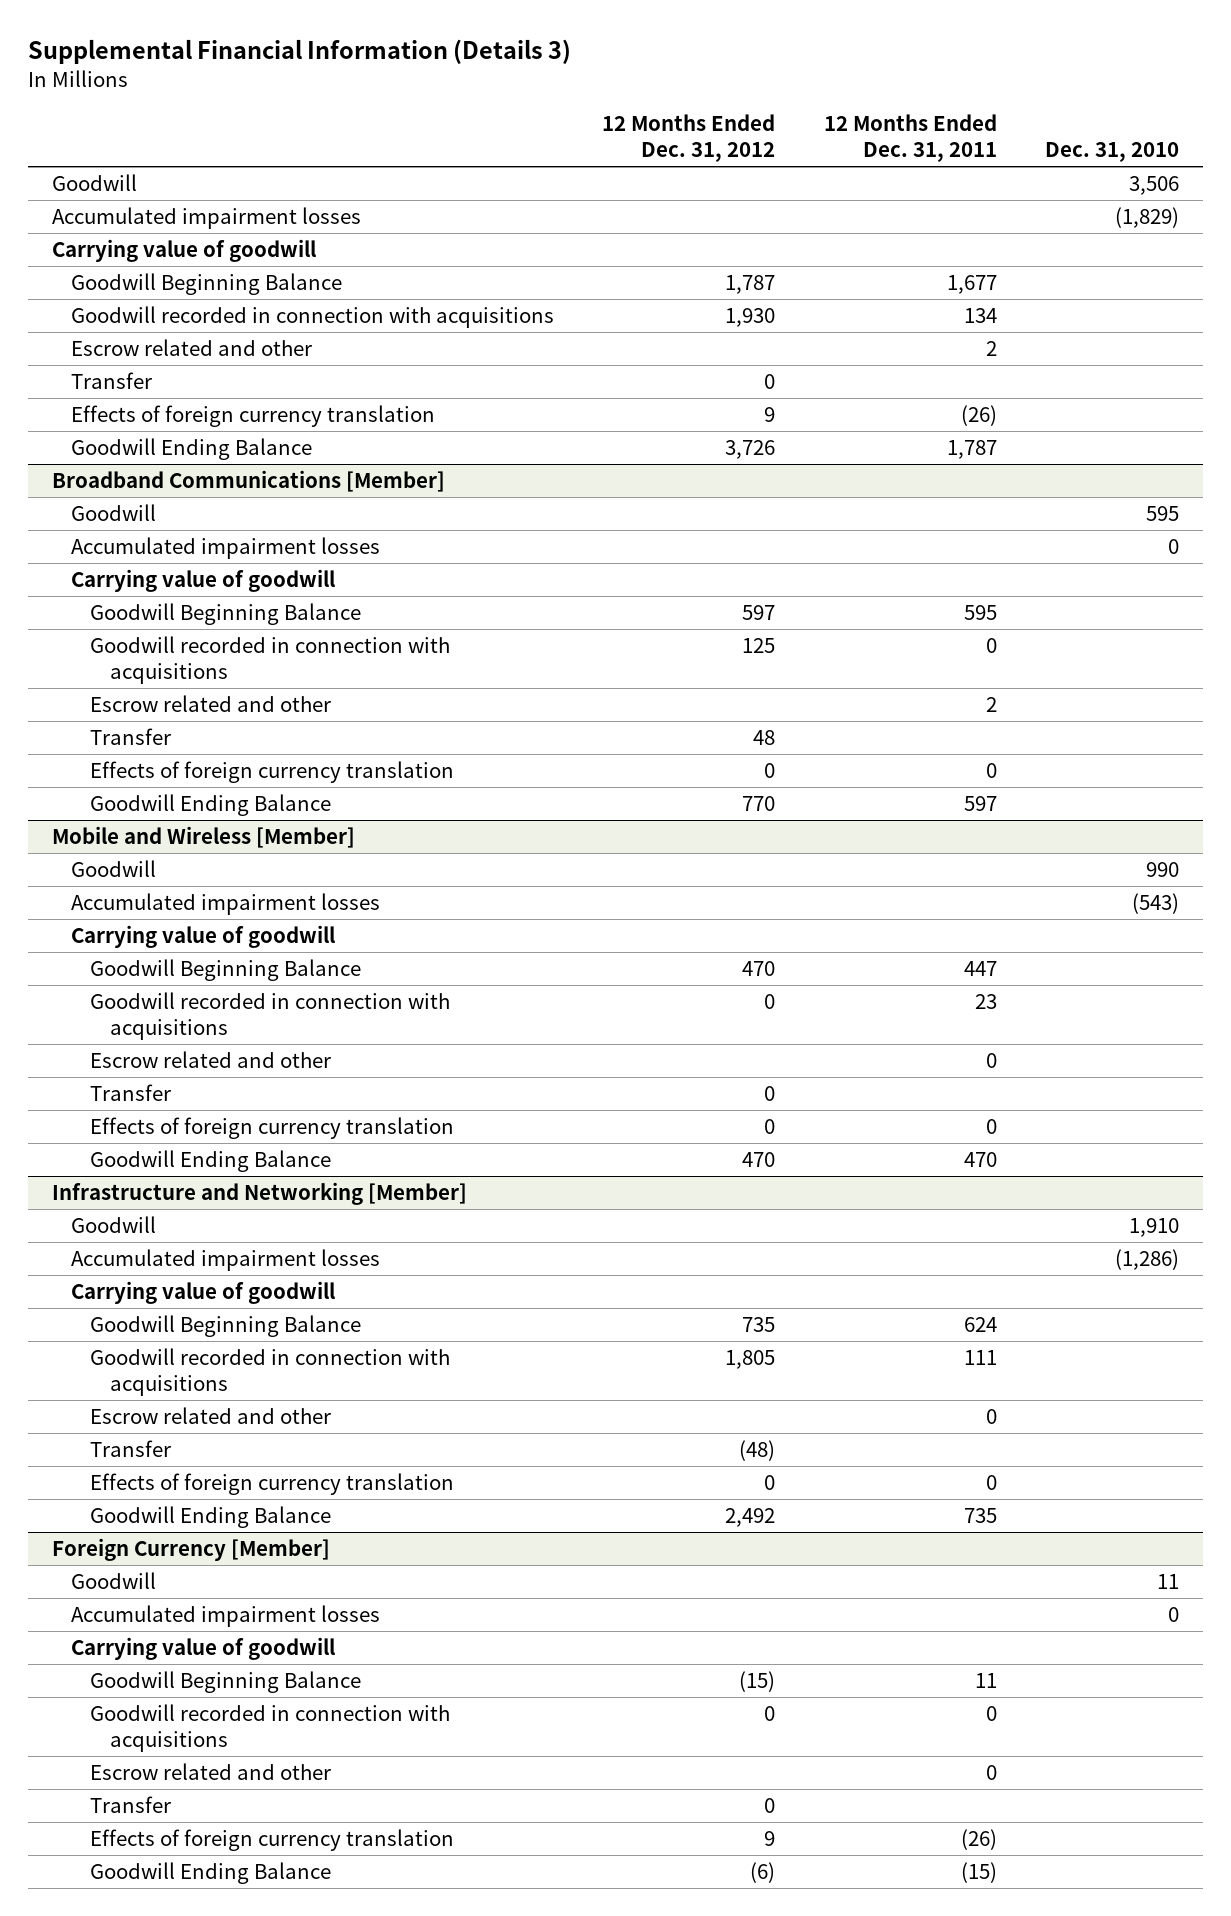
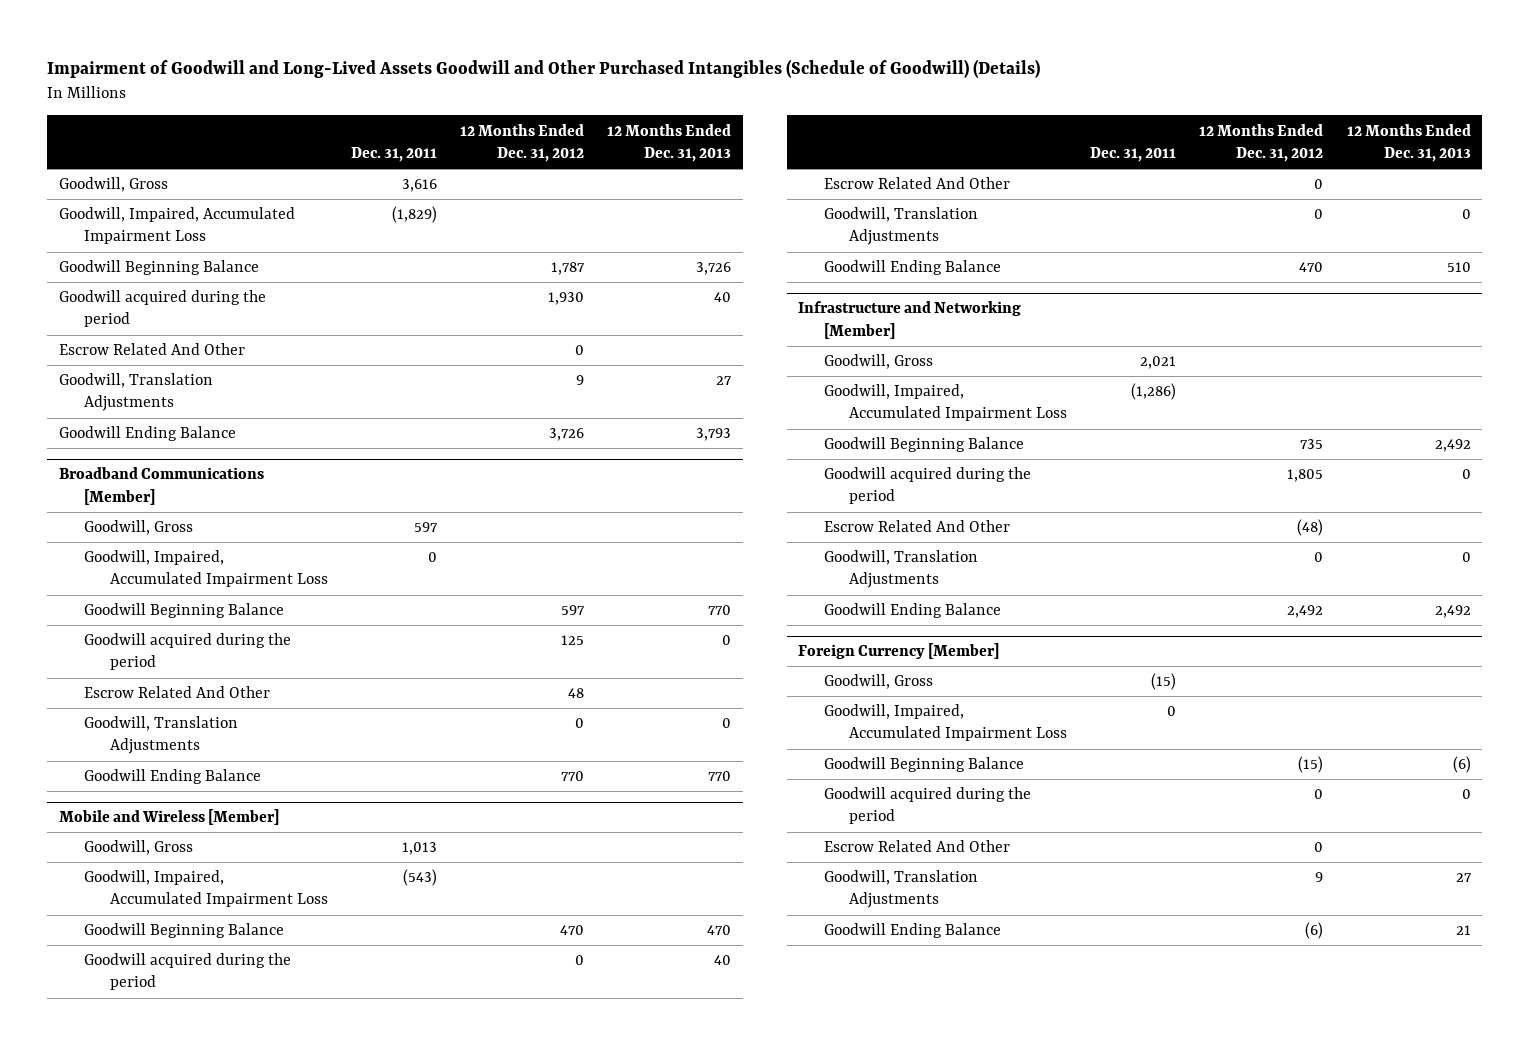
- Supplemental Financial Information (Details 3)
+ Impairment of Goodwill and Long-Lived Assets Goodwill and Other Purchased Intangibles (Schedule of Goodwill) (Details)
- | 12 Months Ended Dec. 31, 2012 | 12 Months Ended Dec. 31, 2011 | Dec. 31, 2010
+ | Dec. 31, 2011 | 12 Months Ended Dec. 31, 2012 | 12 Months Ended Dec. 31, 2013
- Goodwill | | | 3,506
- Accumulated impairment losses | | | (1,829)
- Carrying value of goodwill
+ Goodwill, Gross | 3,616 | |
+ Goodwill, Impaired, Accumulated Impairment Loss | (1,829) | |
- Goodwill recorded in connection with acquisitions | 1,930 | 134 |
- Escrow related and other | | 2 |
- Transfer | 0 | |
- Effects of foreign currency translation | 9 | (26) |
+ Goodwill acquired during the period | | 1,930 | 40
+ Escrow Related And Other | | 0 |
+ Goodwill, Translation Adjustments | | 9 | 27
@ Broadband Communications [Member]
- Goodwill | | | 595
- Accumulated impairment losses | | | 0
- Carrying value of goodwill
+ Goodwill, Gross | 597 | |
+ Goodwill, Impaired, Accumulated Impairment Loss | 0 | |
- Goodwill recorded in connection with acquisitions | 125 | 0 |
- Escrow related and other | | 2 |
- Transfer | 48 | |
- Effects of foreign currency translation | 0 | 0 |
+ Goodwill acquired during the period | | 125 | 0
+ Escrow Related And Other | | 48 |
+ Goodwill, Translation Adjustments | | 0 | 0
@ Mobile and Wireless [Member]
- Goodwill | | | 990
- Accumulated impairment losses | | | (543)
- Carrying value of goodwill
+ Goodwill, Gross | 1,013 | |
+ Goodwill, Impaired, Accumulated Impairment Loss | (543) | |
- Goodwill recorded in connection with acquisitions | 0 | 23 |
- Escrow related and other | | 0 |
- Transfer | 0 | |
- Effects of foreign currency translation | 0 | 0 |
+ Goodwill acquired during the period | | 0 | 40
+ Escrow Related And Other | | 0 |
+ Goodwill, Translation Adjustments | | 0 | 0
@ Infrastructure and Networking [Member]
- Goodwill | | | 1,910
- Accumulated impairment losses | | | (1,286)
- Carrying value of goodwill
+ Goodwill, Gross | 2,021 | |
+ Goodwill, Impaired, Accumulated Impairment Loss | (1,286) | |
- Goodwill recorded in connection with acquisitions | 1,805 | 111 |
- Escrow related and other | | 0 |
- Transfer | (48) | |
- Effects of foreign currency translation | 0 | 0 |
+ Goodwill acquired during the period | | 1,805 | 0
+ Escrow Related And Other | | (48) |
+ Goodwill, Translation Adjustments | | 0 | 0
@ Foreign Currency [Member]
- Goodwill | | | 11
- Accumulated impairment losses | | | 0
- Carrying value of goodwill
+ Goodwill, Gross | (15) | |
+ Goodwill, Impaired, Accumulated Impairment Loss | 0 | |
- Goodwill recorded in connection with acquisitions | 0 | 0 |
- Escrow related and other | | 0 |
- Transfer | 0 | |
- Effects of foreign currency translation | 9 | (26) |
+ Goodwill acquired during the period | | 0 | 0
+ Escrow Related And Other | | 0 |
+ Goodwill, Translation Adjustments | | 9 | 27

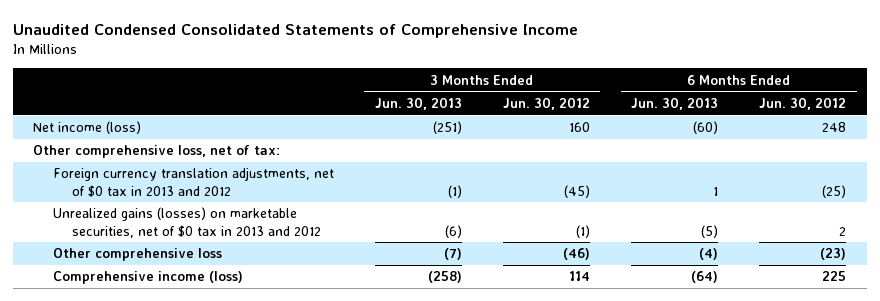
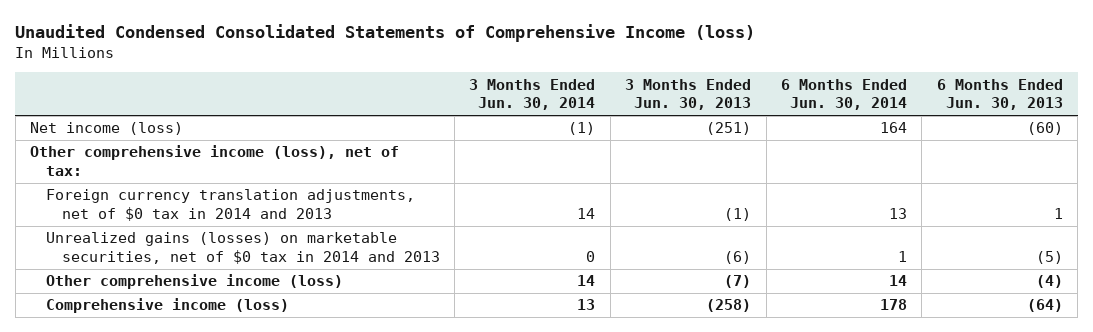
- Unaudited Condensed Consolidated Statements of Comprehensive Income
+ Unaudited Condensed Consolidated Statements of Comprehensive Income (loss)
- | 3 Months Ended Jun. 30, 2013 | 3 Months Ended Jun. 30, 2012 | 6 Months Ended Jun. 30, 2013 | 6 Months Ended Jun. 30, 2012
+ | 3 Months Ended Jun. 30, 2014 | 3 Months Ended Jun. 30, 2013 | 6 Months Ended Jun. 30, 2014 | 6 Months Ended Jun. 30, 2013
- Other comprehensive loss, net of tax:
- Foreign currency translation adjustments, net of $0 tax in 2013 and 2012 | (1) | (45) | 1 | (25)
- Unrealized gains (losses) on marketable securities, net of $0 tax in 2013 and 2012 | (6) | (1) | (5) | 2
- Other comprehensive loss | (7) | (46) | (4) | (23)
+ Other comprehensive income (loss), net of tax:
+ Foreign currency translation adjustments, net of $0 tax in 2014 and 2013 | 14 | (1) | 13 | 1
+ Unrealized gains (losses) on marketable securities, net of $0 tax in 2014 and 2013 | 0 | (6) | 1 | (5)
+ Other comprehensive income (loss) | 14 | (7) | 14 | (4)

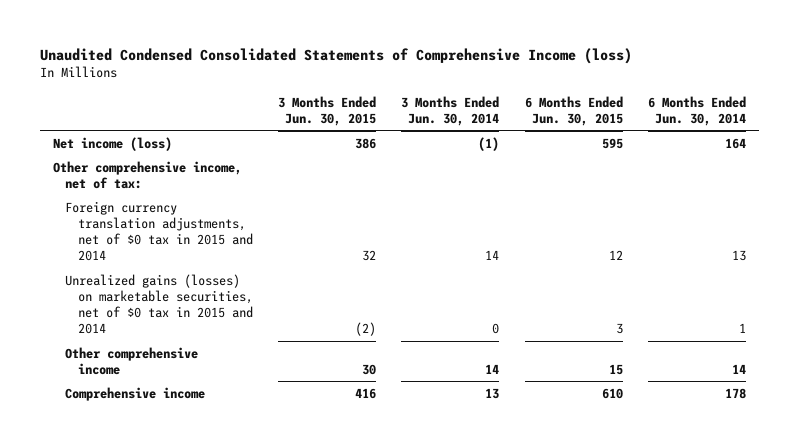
- | 3 Months Ended Jun. 30, 2014 | 3 Months Ended Jun. 30, 2013 | 6 Months Ended Jun. 30, 2014 | 6 Months Ended Jun. 30, 2013
+ | 3 Months Ended Jun. 30, 2015 | 3 Months Ended Jun. 30, 2014 | 6 Months Ended Jun. 30, 2015 | 6 Months Ended Jun. 30, 2014
- Other comprehensive income (loss), net of tax:
- Foreign currency translation adjustments, net of $0 tax in 2014 and 2013 | 14 | (1) | 13 | 1
- Unrealized gains (losses) on marketable securities, net of $0 tax in 2014 and 2013 | 0 | (6) | 1 | (5)
- Other comprehensive income (loss) | 14 | (7) | 14 | (4)
- Comprehensive income (loss) | 13 | (258) | 178 | (64)
+ Other comprehensive income, net of tax:
+ Foreign currency translation adjustments, net of $0 tax in 2015 and 2014 | 32 | 14 | 12 | 13
+ Unrealized gains (losses) on marketable securities, net of $0 tax in 2015 and 2014 | (2) | 0 | 3 | 1
+ Other comprehensive income | 30 | 14 | 15 | 14
+ Comprehensive income | 416 | 13 | 610 | 178

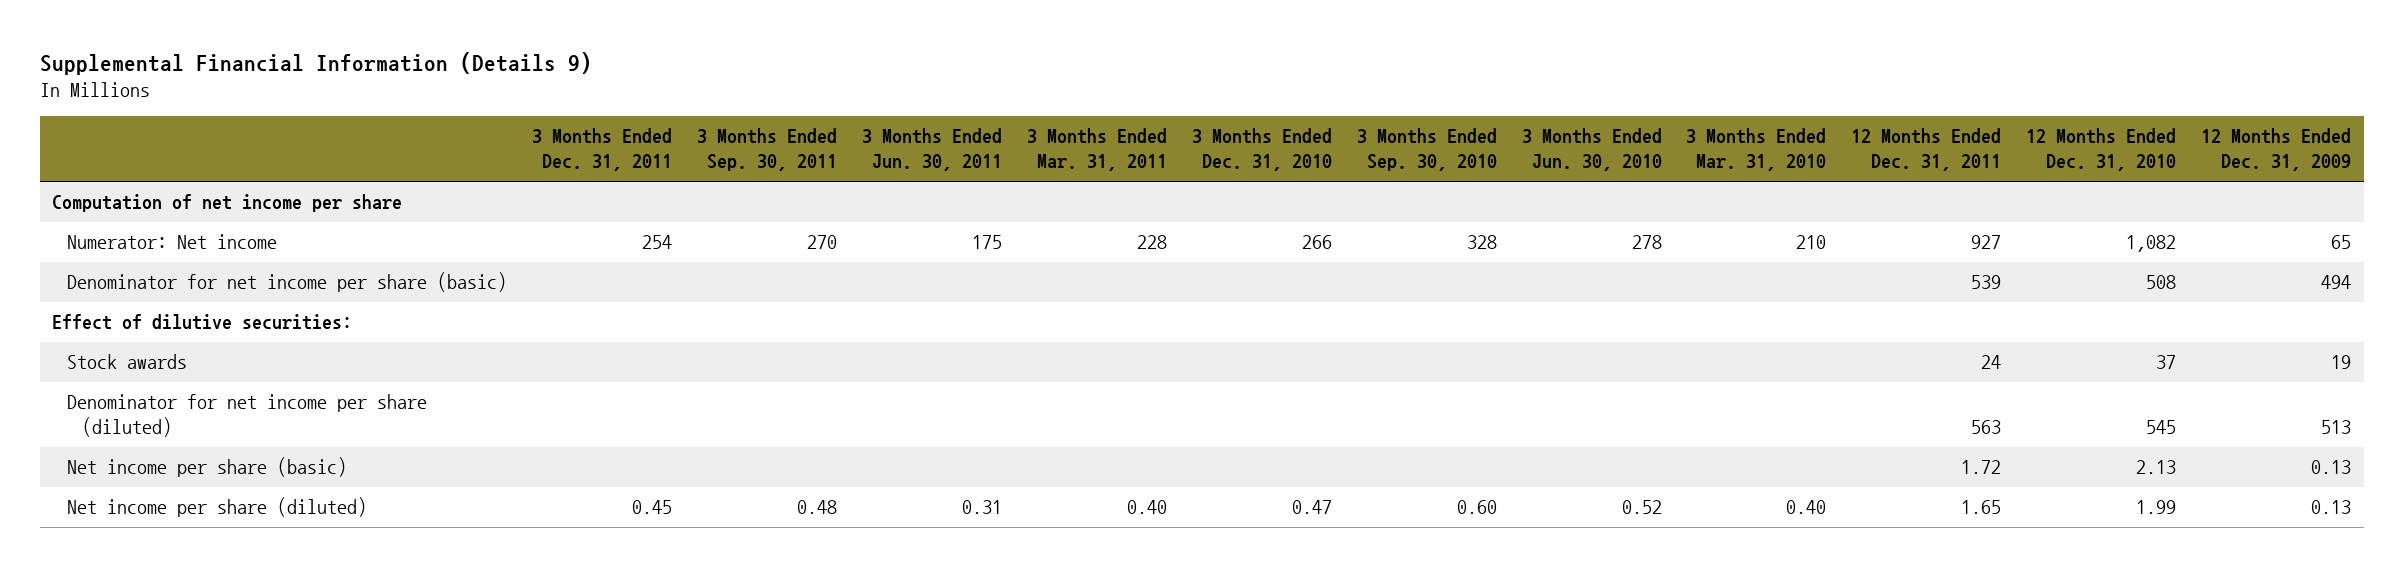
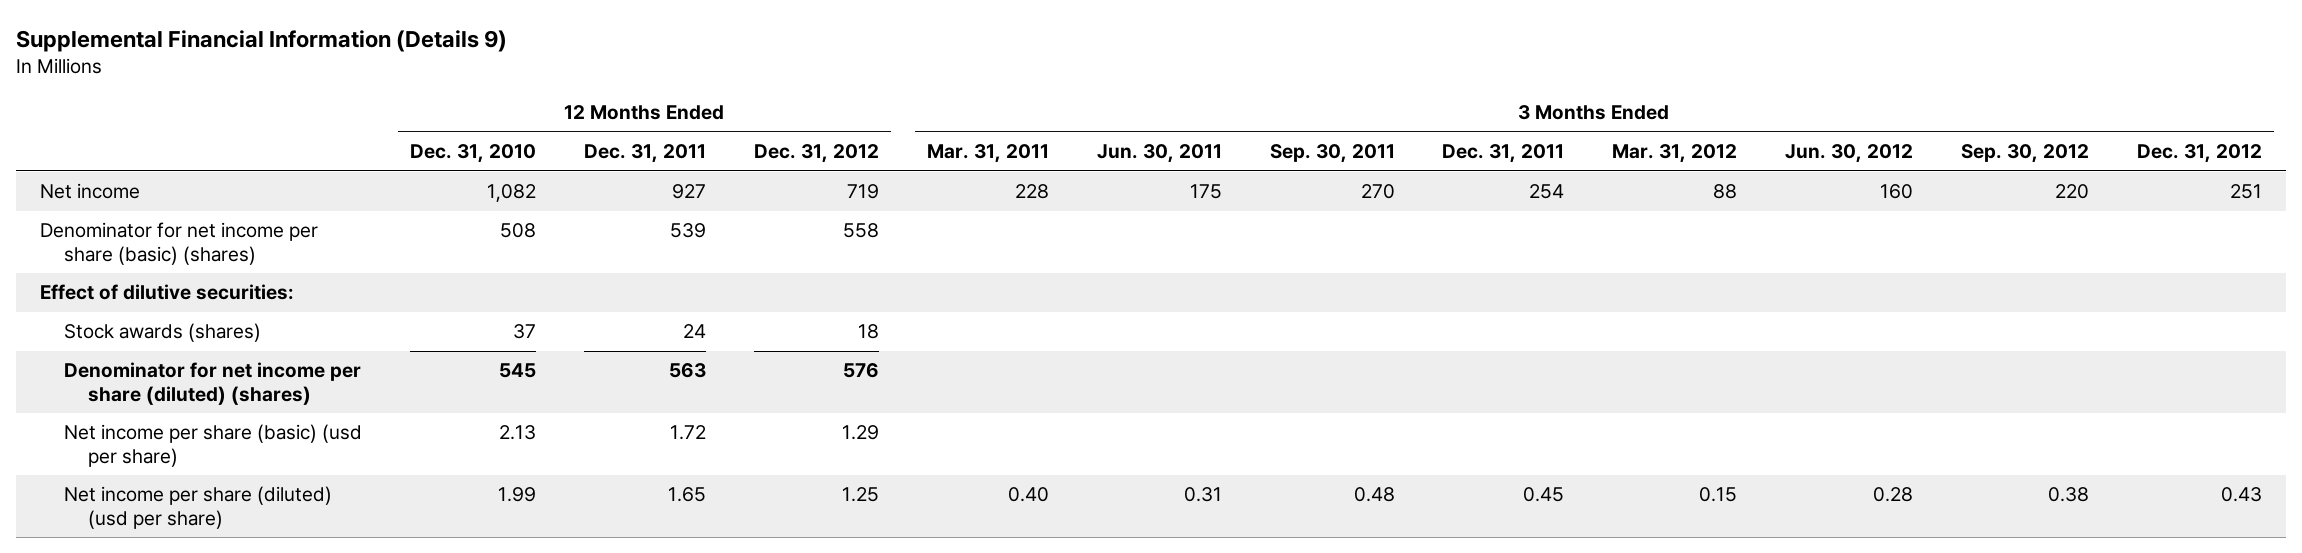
- | 3 Months Ended Dec. 31, 2011 | 3 Months Ended Sep. 30, 2011 | 3 Months Ended Jun. 30, 2011 | 3 Months Ended Mar. 31, 2011 | 3 Months Ended Dec. 31, 2010 | 3 Months Ended Sep. 30, 2010 | 3 Months Ended Jun. 30, 2010 | 3 Months Ended Mar. 31, 2010 | 12 Months Ended Dec. 31, 2011 | 12 Months Ended Dec. 31, 2010 | 12 Months Ended Dec. 31, 2009
+ | 12 Months Ended Dec. 31, 2010 | 12 Months Ended Dec. 31, 2011 | 12 Months Ended Dec. 31, 2012 | 3 Months Ended Mar. 31, 2011 | 3 Months Ended Jun. 30, 2011 | 3 Months Ended Sep. 30, 2011 | 3 Months Ended Dec. 31, 2011 | 3 Months Ended Mar. 31, 2012 | 3 Months Ended Jun. 30, 2012 | 3 Months Ended Sep. 30, 2012 | 3 Months Ended Dec. 31, 2012
- Computation of net income per share
- Numerator: Net income | 254 | 270 | 175 | 228 | 266 | 328 | 278 | 210 | 927 | 1,082 | 65
- Denominator for net income per share (basic) | | | | | | | | | 539 | 508 | 494
+ Net income | 1,082 | 927 | 719 | 228 | 175 | 270 | 254 | 88 | 160 | 220 | 251
+ Denominator for net income per share (basic) (shares) | 508 | 539 | 558 | | | | | | | |
- Stock awards | | | | | | | | | 24 | 37 | 19
- Denominator for net income per share (diluted) | | | | | | | | | 563 | 545 | 513
- Net income per share (basic) | | | | | | | | | 1.72 | 2.13 | 0.13
- Net income per share (diluted) | 0.45 | 0.48 | 0.31 | 0.40 | 0.47 | 0.60 | 0.52 | 0.40 | 1.65 | 1.99 | 0.13
+ Stock awards (shares) | 37 | 24 | 18 | | | | | | | |
+ Denominator for net income per share (diluted) (shares) | 545 | 563 | 576 | | | | | | | |
+ Net income per share (basic) (usd per share) | 2.13 | 1.72 | 1.29 | | | | | | | |
+ Net income per share (diluted) (usd per share) | 1.99 | 1.65 | 1.25 | 0.40 | 0.31 | 0.48 | 0.45 | 0.15 | 0.28 | 0.38 | 0.43

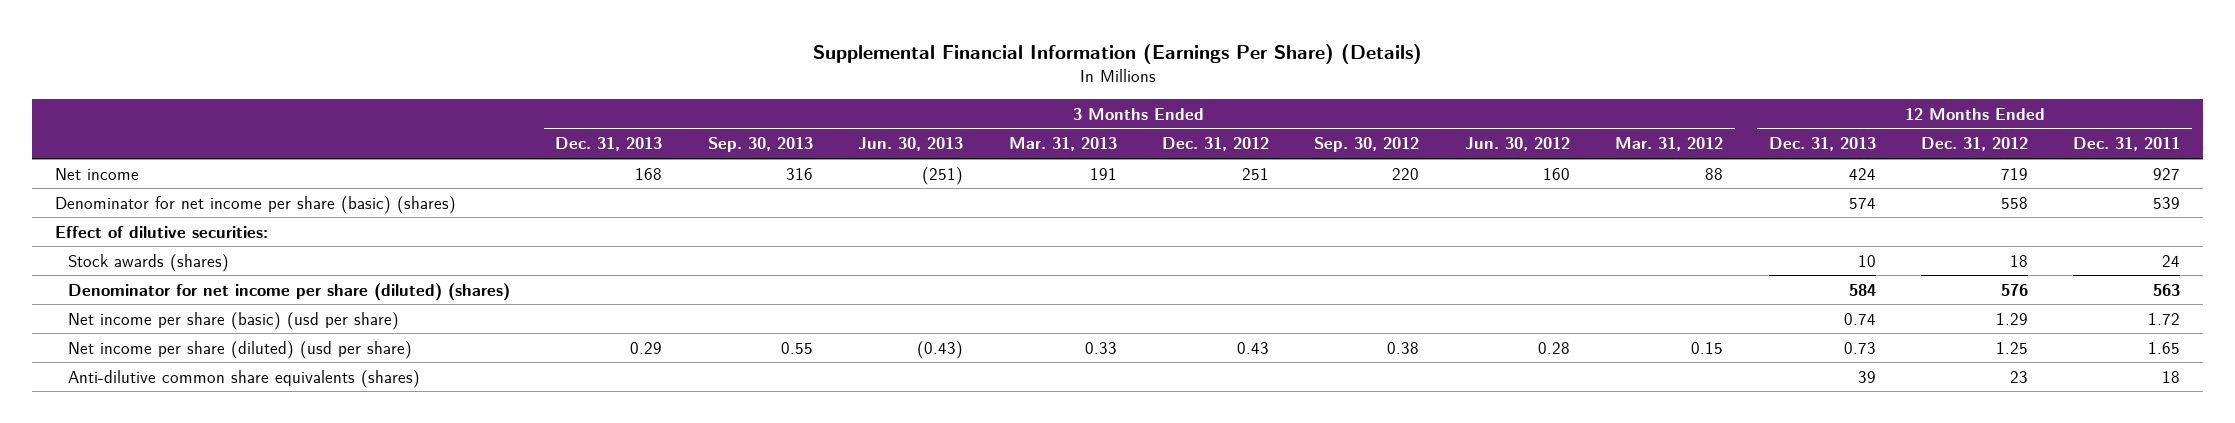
- Supplemental Financial Information (Details 9)
+ Supplemental Financial Information (Earnings Per Share) (Details)
- | 12 Months Ended Dec. 31, 2010 | 12 Months Ended Dec. 31, 2011 | 12 Months Ended Dec. 31, 2012 | 3 Months Ended Mar. 31, 2011 | 3 Months Ended Jun. 30, 2011 | 3 Months Ended Sep. 30, 2011 | 3 Months Ended Dec. 31, 2011 | 3 Months Ended Mar. 31, 2012 | 3 Months Ended Jun. 30, 2012 | 3 Months Ended Sep. 30, 2012 | 3 Months Ended Dec. 31, 2012
+ | 3 Months Ended Dec. 31, 2013 | 3 Months Ended Sep. 30, 2013 | 3 Months Ended Jun. 30, 2013 | 3 Months Ended Mar. 31, 2013 | 3 Months Ended Dec. 31, 2012 | 3 Months Ended Sep. 30, 2012 | 3 Months Ended Jun. 30, 2012 | 3 Months Ended Mar. 31, 2012 | 12 Months Ended Dec. 31, 2013 | 12 Months Ended Dec. 31, 2012 | 12 Months Ended Dec. 31, 2011
+ Anti-dilutive common share equivalents (shares) | | | | | | | | | 39 | 23 | 18

